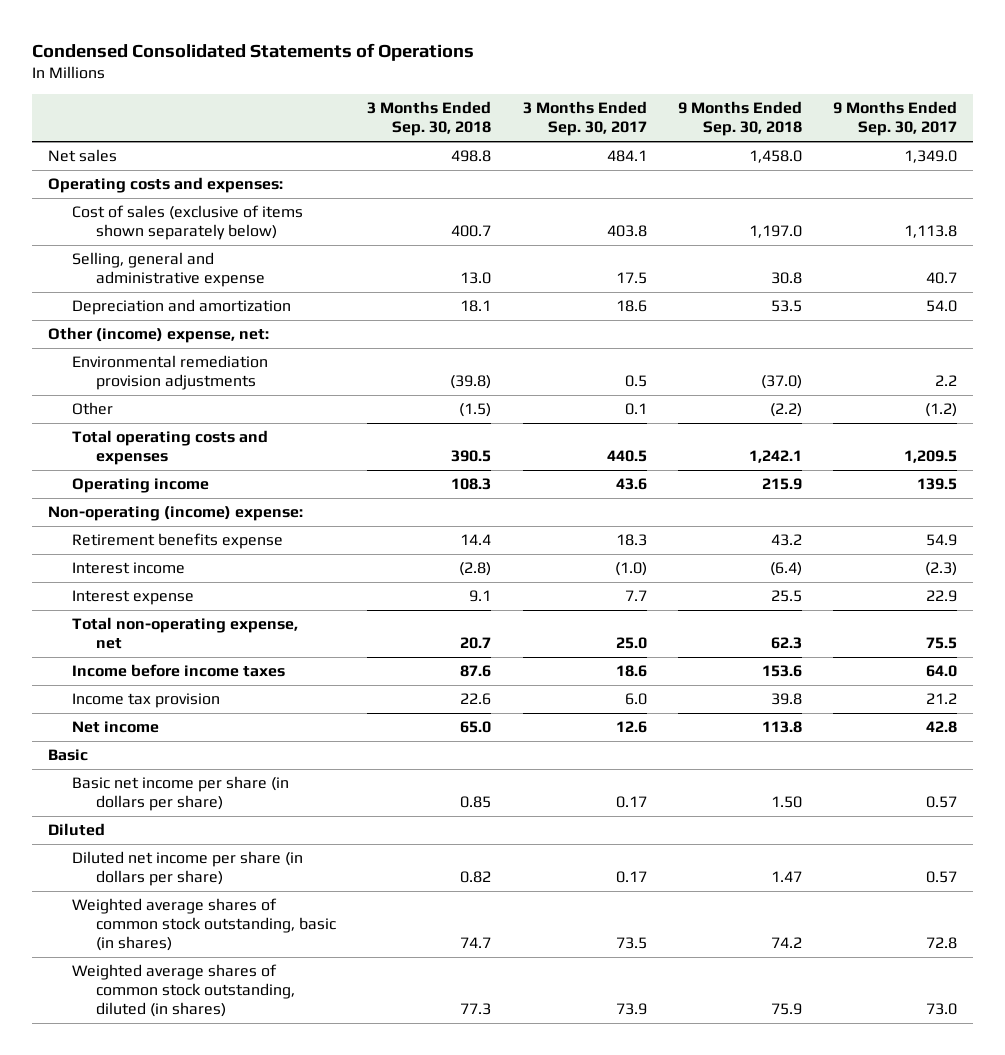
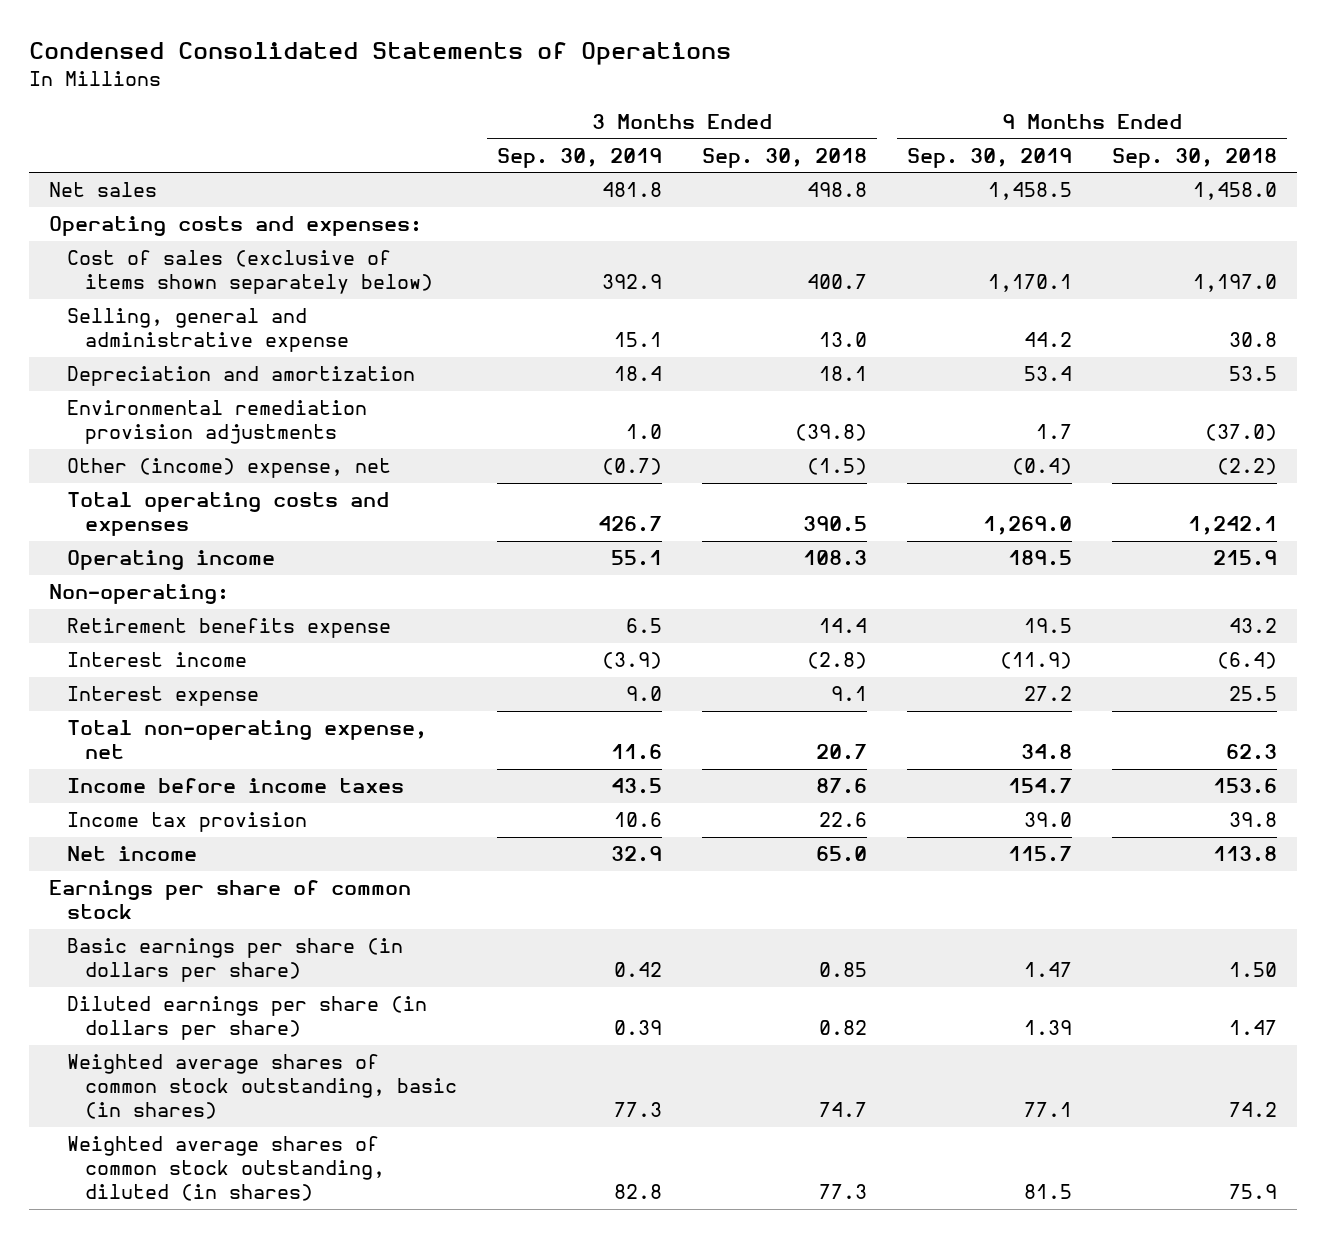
- | 3 Months Ended Sep. 30, 2018 | 3 Months Ended Sep. 30, 2017 | 9 Months Ended Sep. 30, 2018 | 9 Months Ended Sep. 30, 2017
+ | 3 Months Ended Sep. 30, 2019 | 3 Months Ended Sep. 30, 2018 | 9 Months Ended Sep. 30, 2019 | 9 Months Ended Sep. 30, 2018
- Other (income) expense, net:
- Other | (1.5) | 0.1 | (2.2) | (1.2)
+ Other (income) expense, net | (0.7) | (1.5) | (0.4) | (2.2)
- Non-operating (income) expense:
+ Non-operating:
- Basic
- Basic net income per share (in dollars per share) | 0.85 | 0.17 | 1.50 | 0.57
- Diluted
- Diluted net income per share (in dollars per share) | 0.82 | 0.17 | 1.47 | 0.57
+ Earnings per share of common stock
+ Basic earnings per share (in dollars per share) | 0.42 | 0.85 | 1.47 | 1.50
+ Diluted earnings per share (in dollars per share) | 0.39 | 0.82 | 1.39 | 1.47

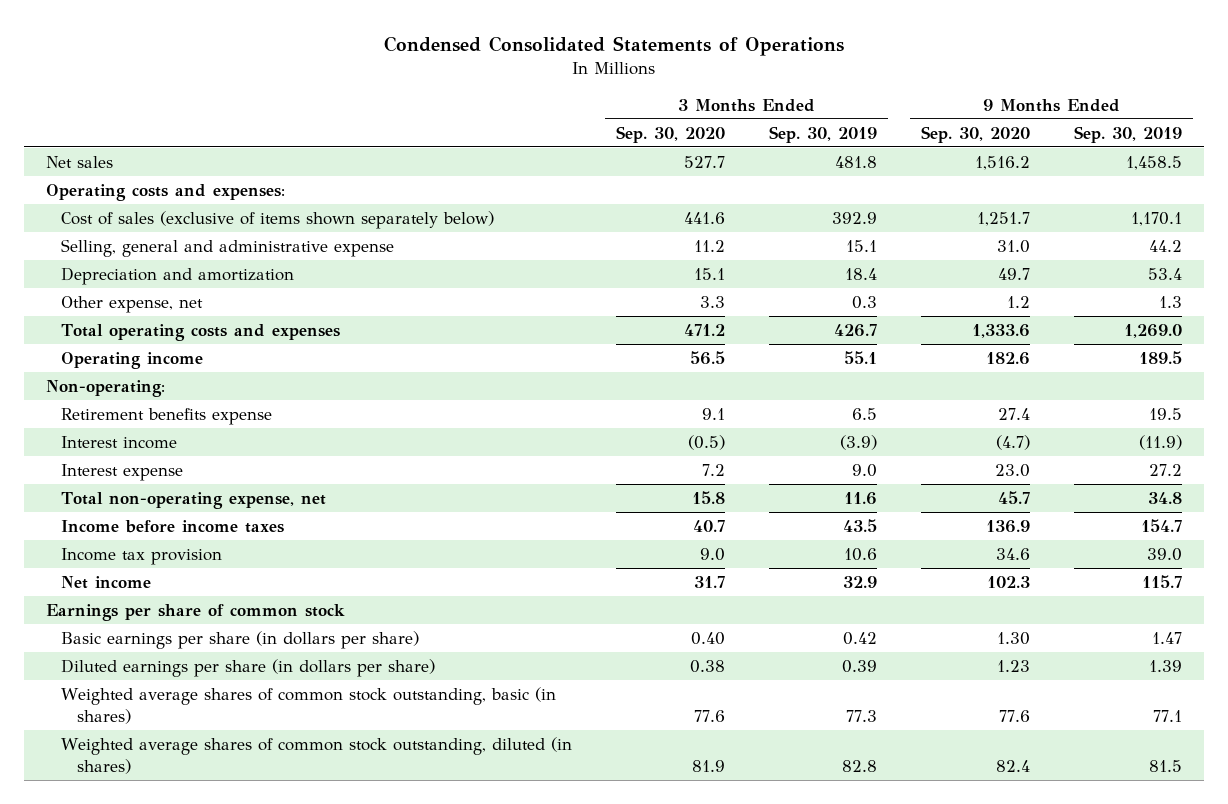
- | 3 Months Ended Sep. 30, 2019 | 3 Months Ended Sep. 30, 2018 | 9 Months Ended Sep. 30, 2019 | 9 Months Ended Sep. 30, 2018
+ | 3 Months Ended Sep. 30, 2020 | 3 Months Ended Sep. 30, 2019 | 9 Months Ended Sep. 30, 2020 | 9 Months Ended Sep. 30, 2019
- Environmental remediation provision adjustments | 1.0 | (39.8) | 1.7 | (37.0)
- Other (income) expense, net | (0.7) | (1.5) | (0.4) | (2.2)
+ Other expense, net | 3.3 | 0.3 | 1.2 | 1.3

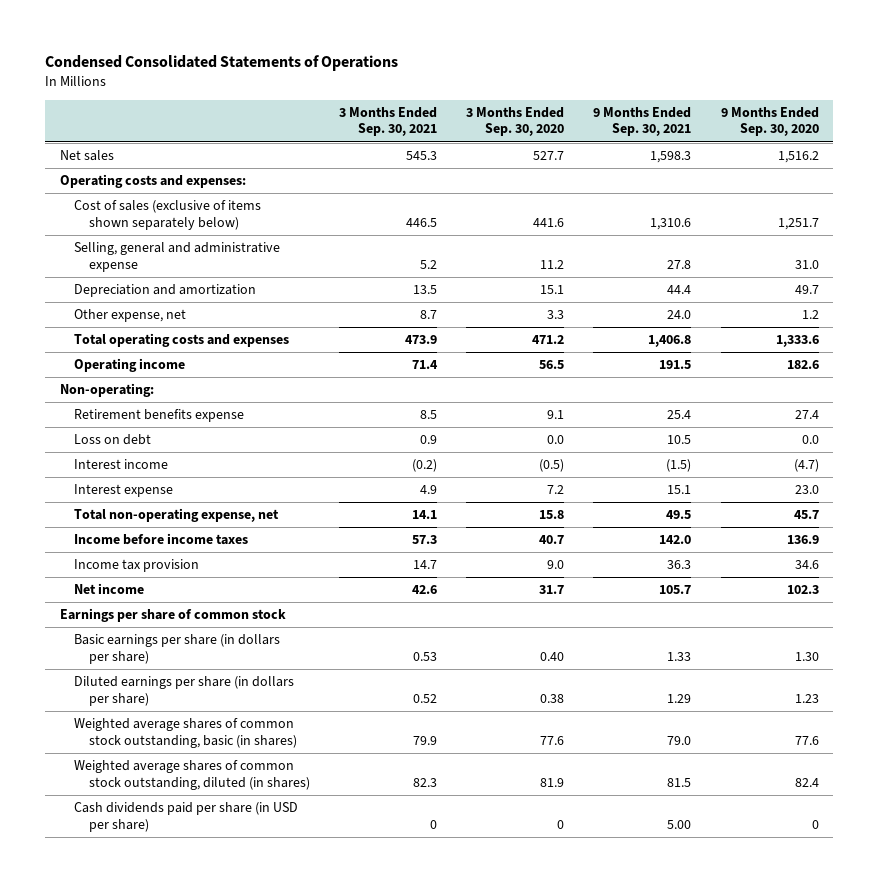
- | 3 Months Ended Sep. 30, 2020 | 3 Months Ended Sep. 30, 2019 | 9 Months Ended Sep. 30, 2020 | 9 Months Ended Sep. 30, 2019
+ | 3 Months Ended Sep. 30, 2021 | 3 Months Ended Sep. 30, 2020 | 9 Months Ended Sep. 30, 2021 | 9 Months Ended Sep. 30, 2020
+ Loss on debt | 0.9 | 0.0 | 10.5 | 0.0
+ Cash dividends paid per share (in USD per share) | 0 | 0 | 5.00 | 0

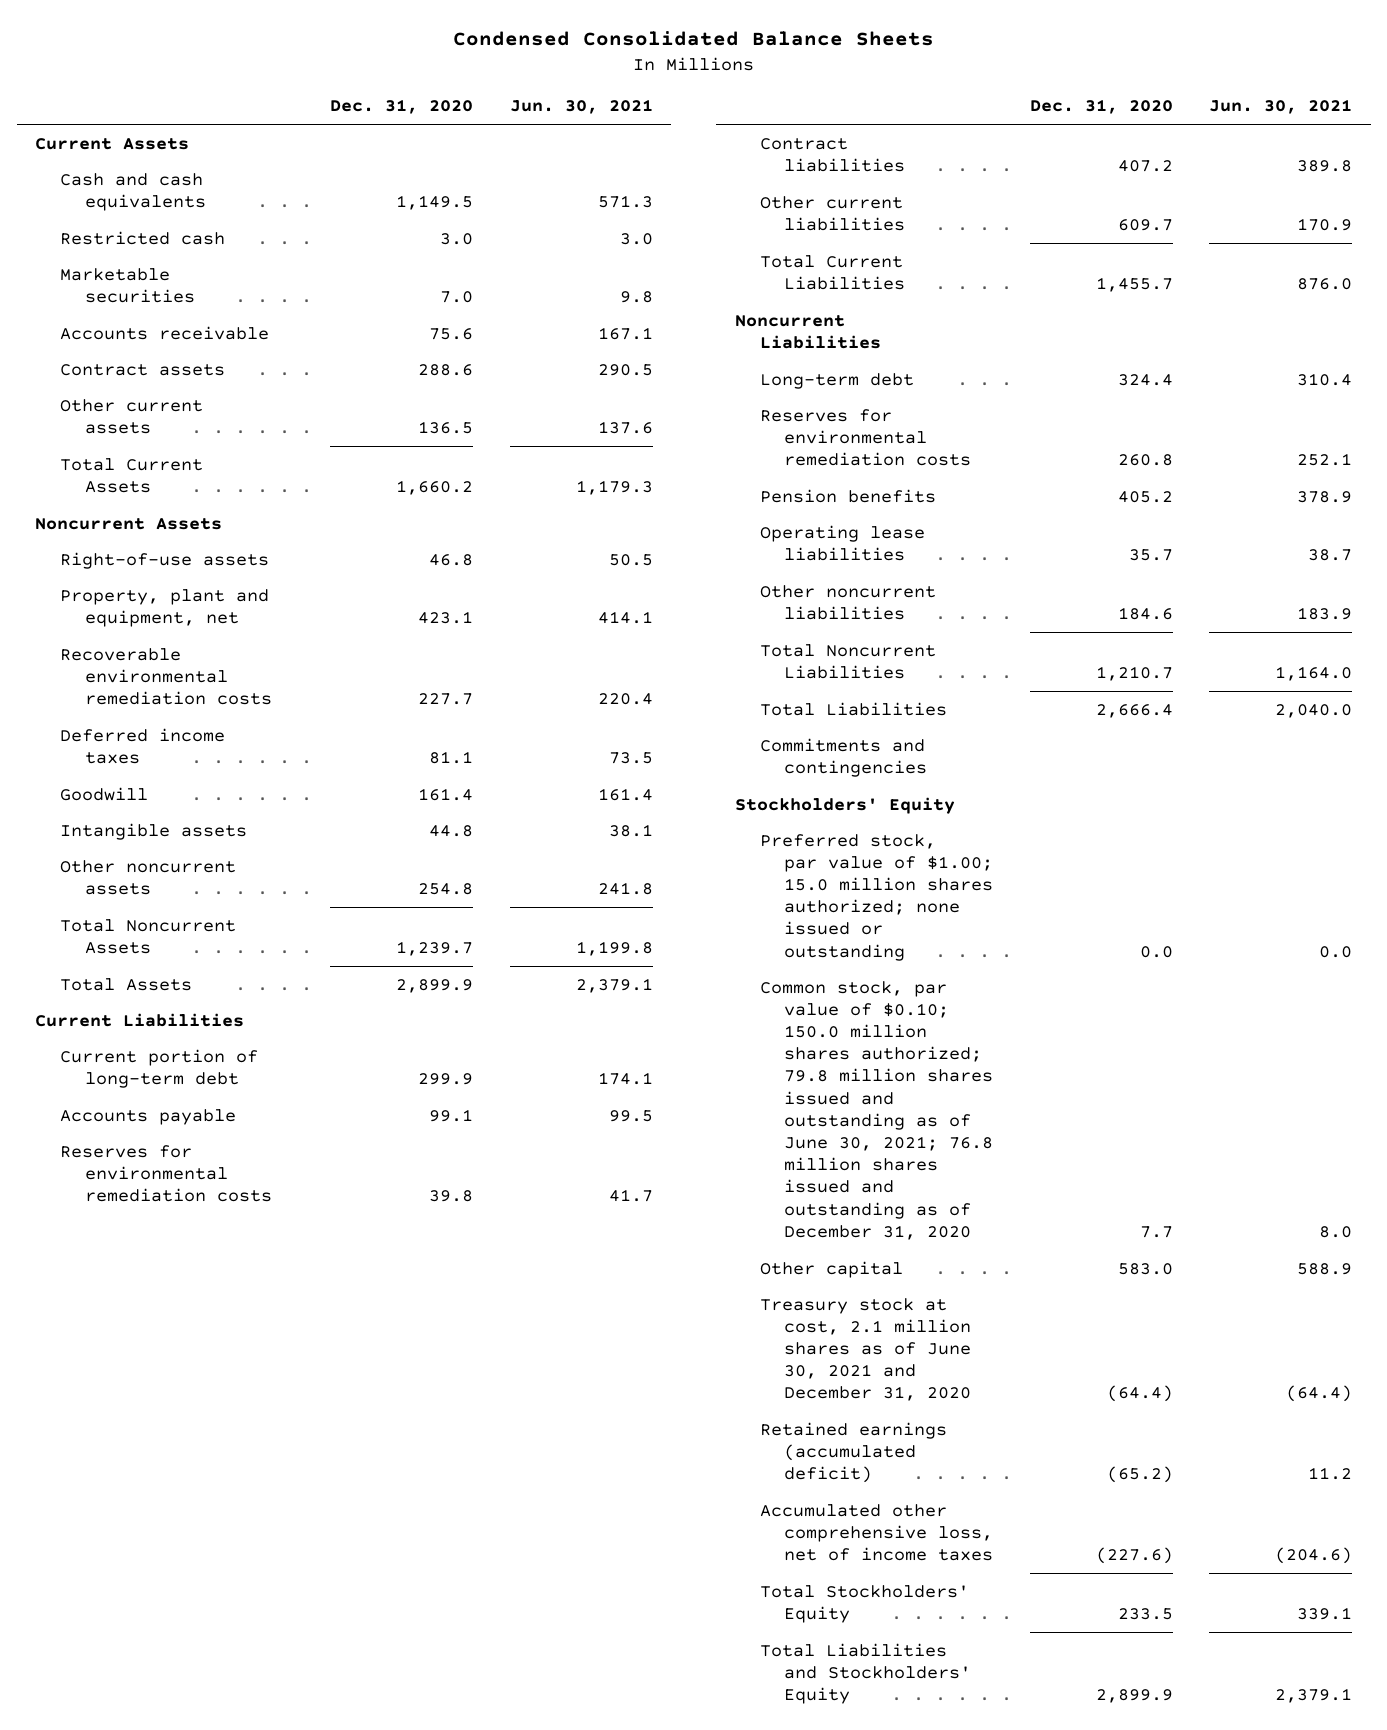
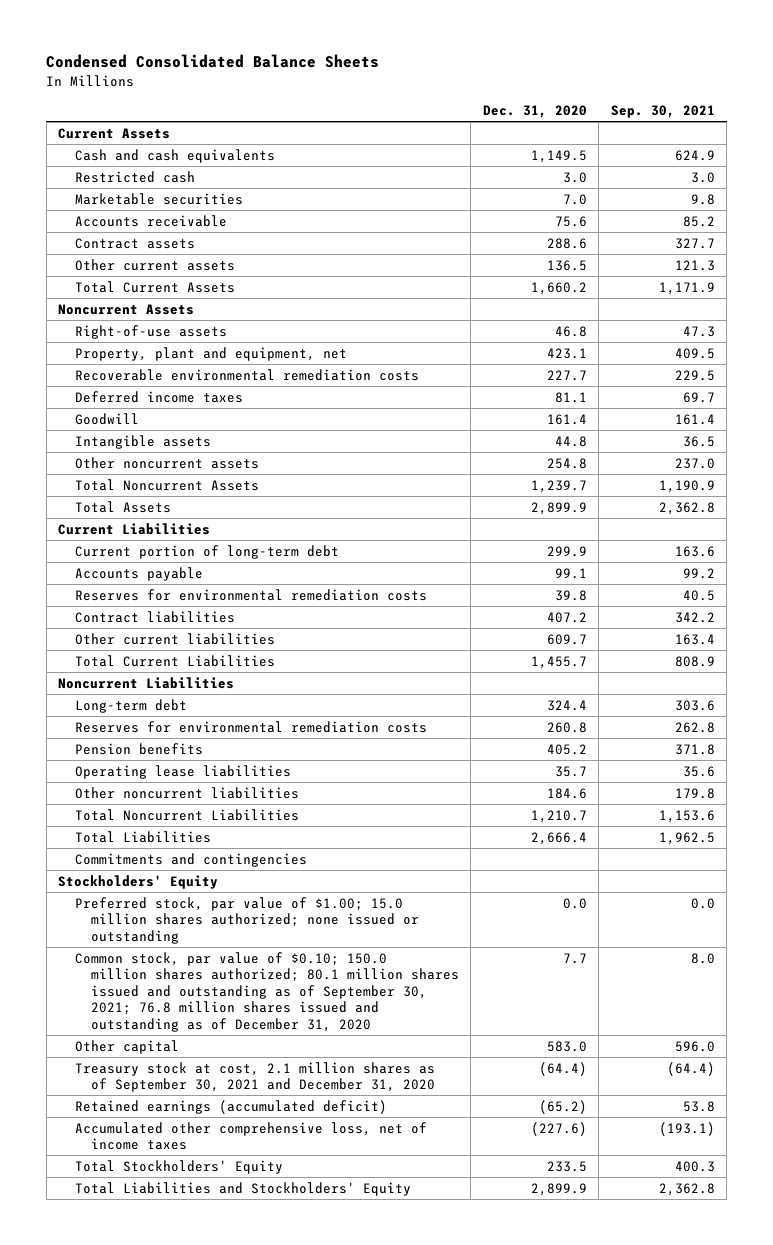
- | Dec. 31, 2020 | Jun. 30, 2021
+ | Dec. 31, 2020 | Sep. 30, 2021
- Common stock, par value of $0.10; 150.0 million shares authorized; 79.8 million shares issued and outstanding as of June 30, 2021; 76.8 million shares issued and outstanding as of December 31, 2020 | 7.7 | 8.0
+ Common stock, par value of $0.10; 150.0 million shares authorized; 80.1 million shares issued and outstanding as of September 30, 2021; 76.8 million shares issued and outstanding as of December 31, 2020 | 7.7 | 8.0
- Treasury stock at cost, 2.1 million shares as of June 30, 2021 and December 31, 2020 | (64.4) | (64.4)
+ Treasury stock at cost, 2.1 million shares as of September 30, 2021 and December 31, 2020 | (64.4) | (64.4)

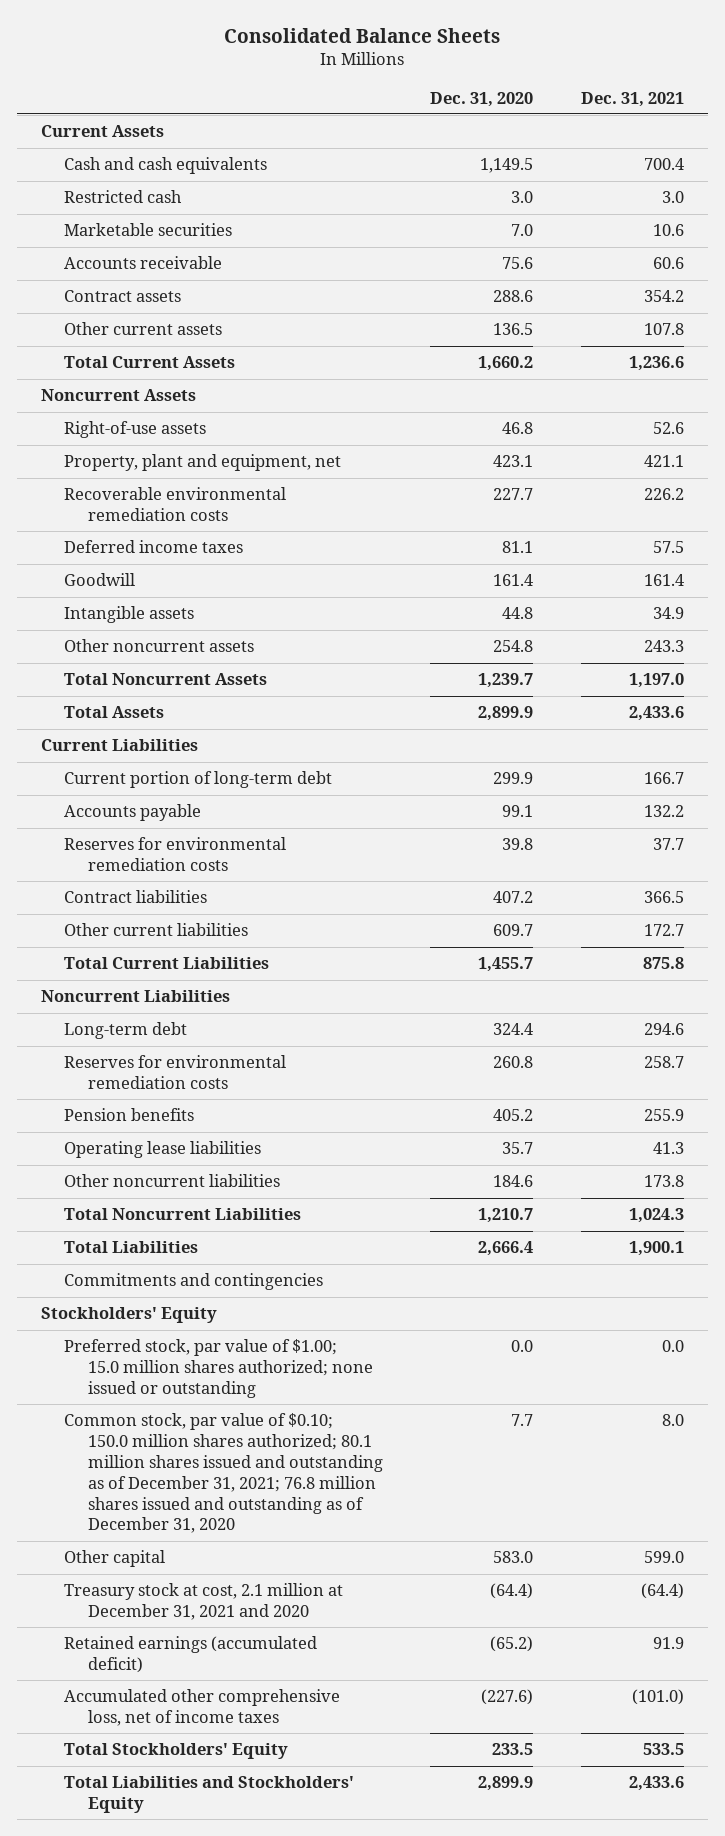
- Condensed Consolidated Balance Sheets
+ Consolidated Balance Sheets
- | Dec. 31, 2020 | Sep. 30, 2021
+ | Dec. 31, 2020 | Dec. 31, 2021
- Common stock, par value of $0.10; 150.0 million shares authorized; 80.1 million shares issued and outstanding as of September 30, 2021; 76.8 million shares issued and outstanding as of December 31, 2020 | 7.7 | 8.0
+ Common stock, par value of $0.10; 150.0 million shares authorized; 80.1 million shares issued and outstanding as of December 31, 2021; 76.8 million shares issued and outstanding as of December 31, 2020 | 7.7 | 8.0
- Treasury stock at cost, 2.1 million shares as of September 30, 2021 and December 31, 2020 | (64.4) | (64.4)
+ Treasury stock at cost, 2.1 million at December 31, 2021 and 2020 | (64.4) | (64.4)

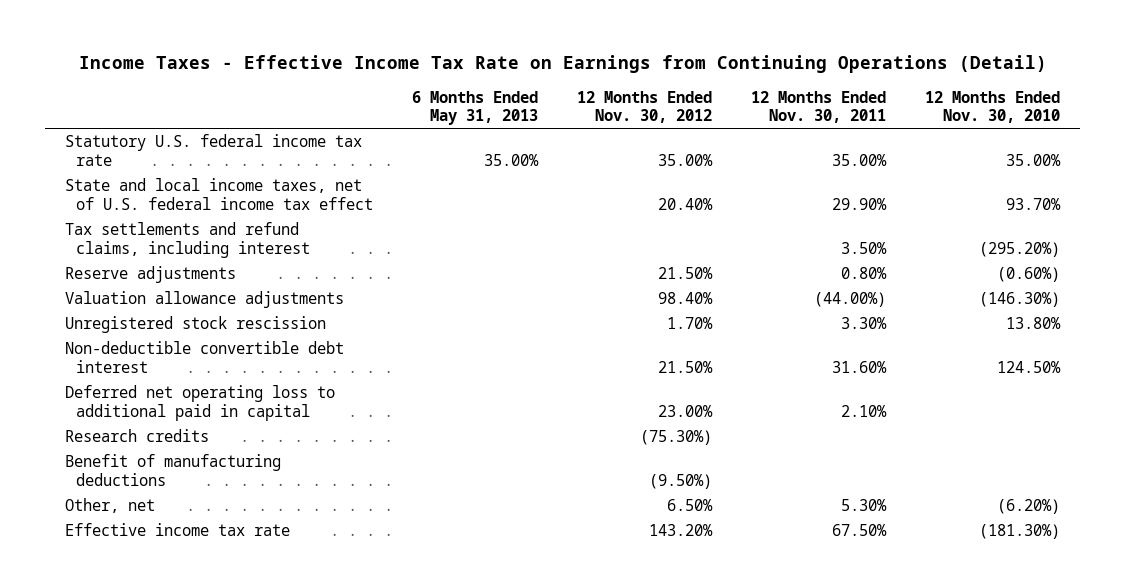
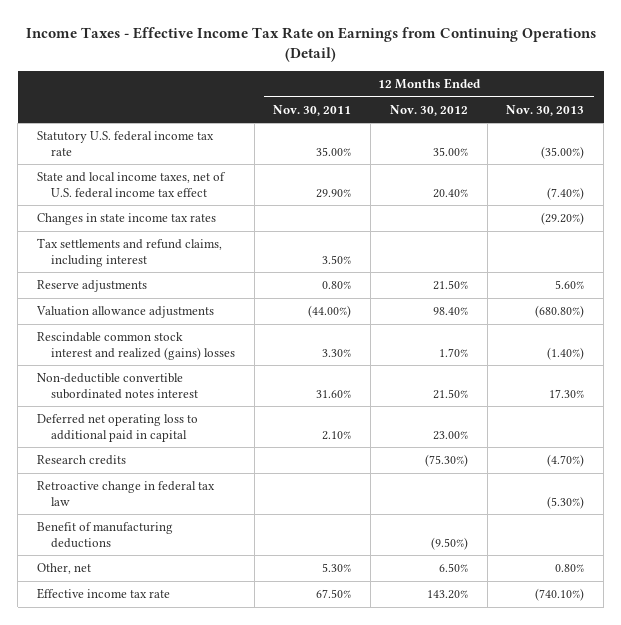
- | 6 Months Ended May 31, 2013 | 12 Months Ended Nov. 30, 2012 | 12 Months Ended Nov. 30, 2011 | 12 Months Ended Nov. 30, 2010
+ | 12 Months Ended Nov. 30, 2011 | 12 Months Ended Nov. 30, 2012 | 12 Months Ended Nov. 30, 2013
+ Changes in state income tax rates | | | (29.20%)
- Unregistered stock rescission | | 1.70% | 3.30% | 13.80%
- Non-deductible convertible debt interest | | 21.50% | 31.60% | 124.50%
+ Rescindable common stock interest and realized (gains) losses | 3.30% | 1.70% | (1.40%)
+ Non-deductible convertible subordinated notes interest | 31.60% | 21.50% | 17.30%
+ Retroactive change in federal tax law | | | (5.30%)

